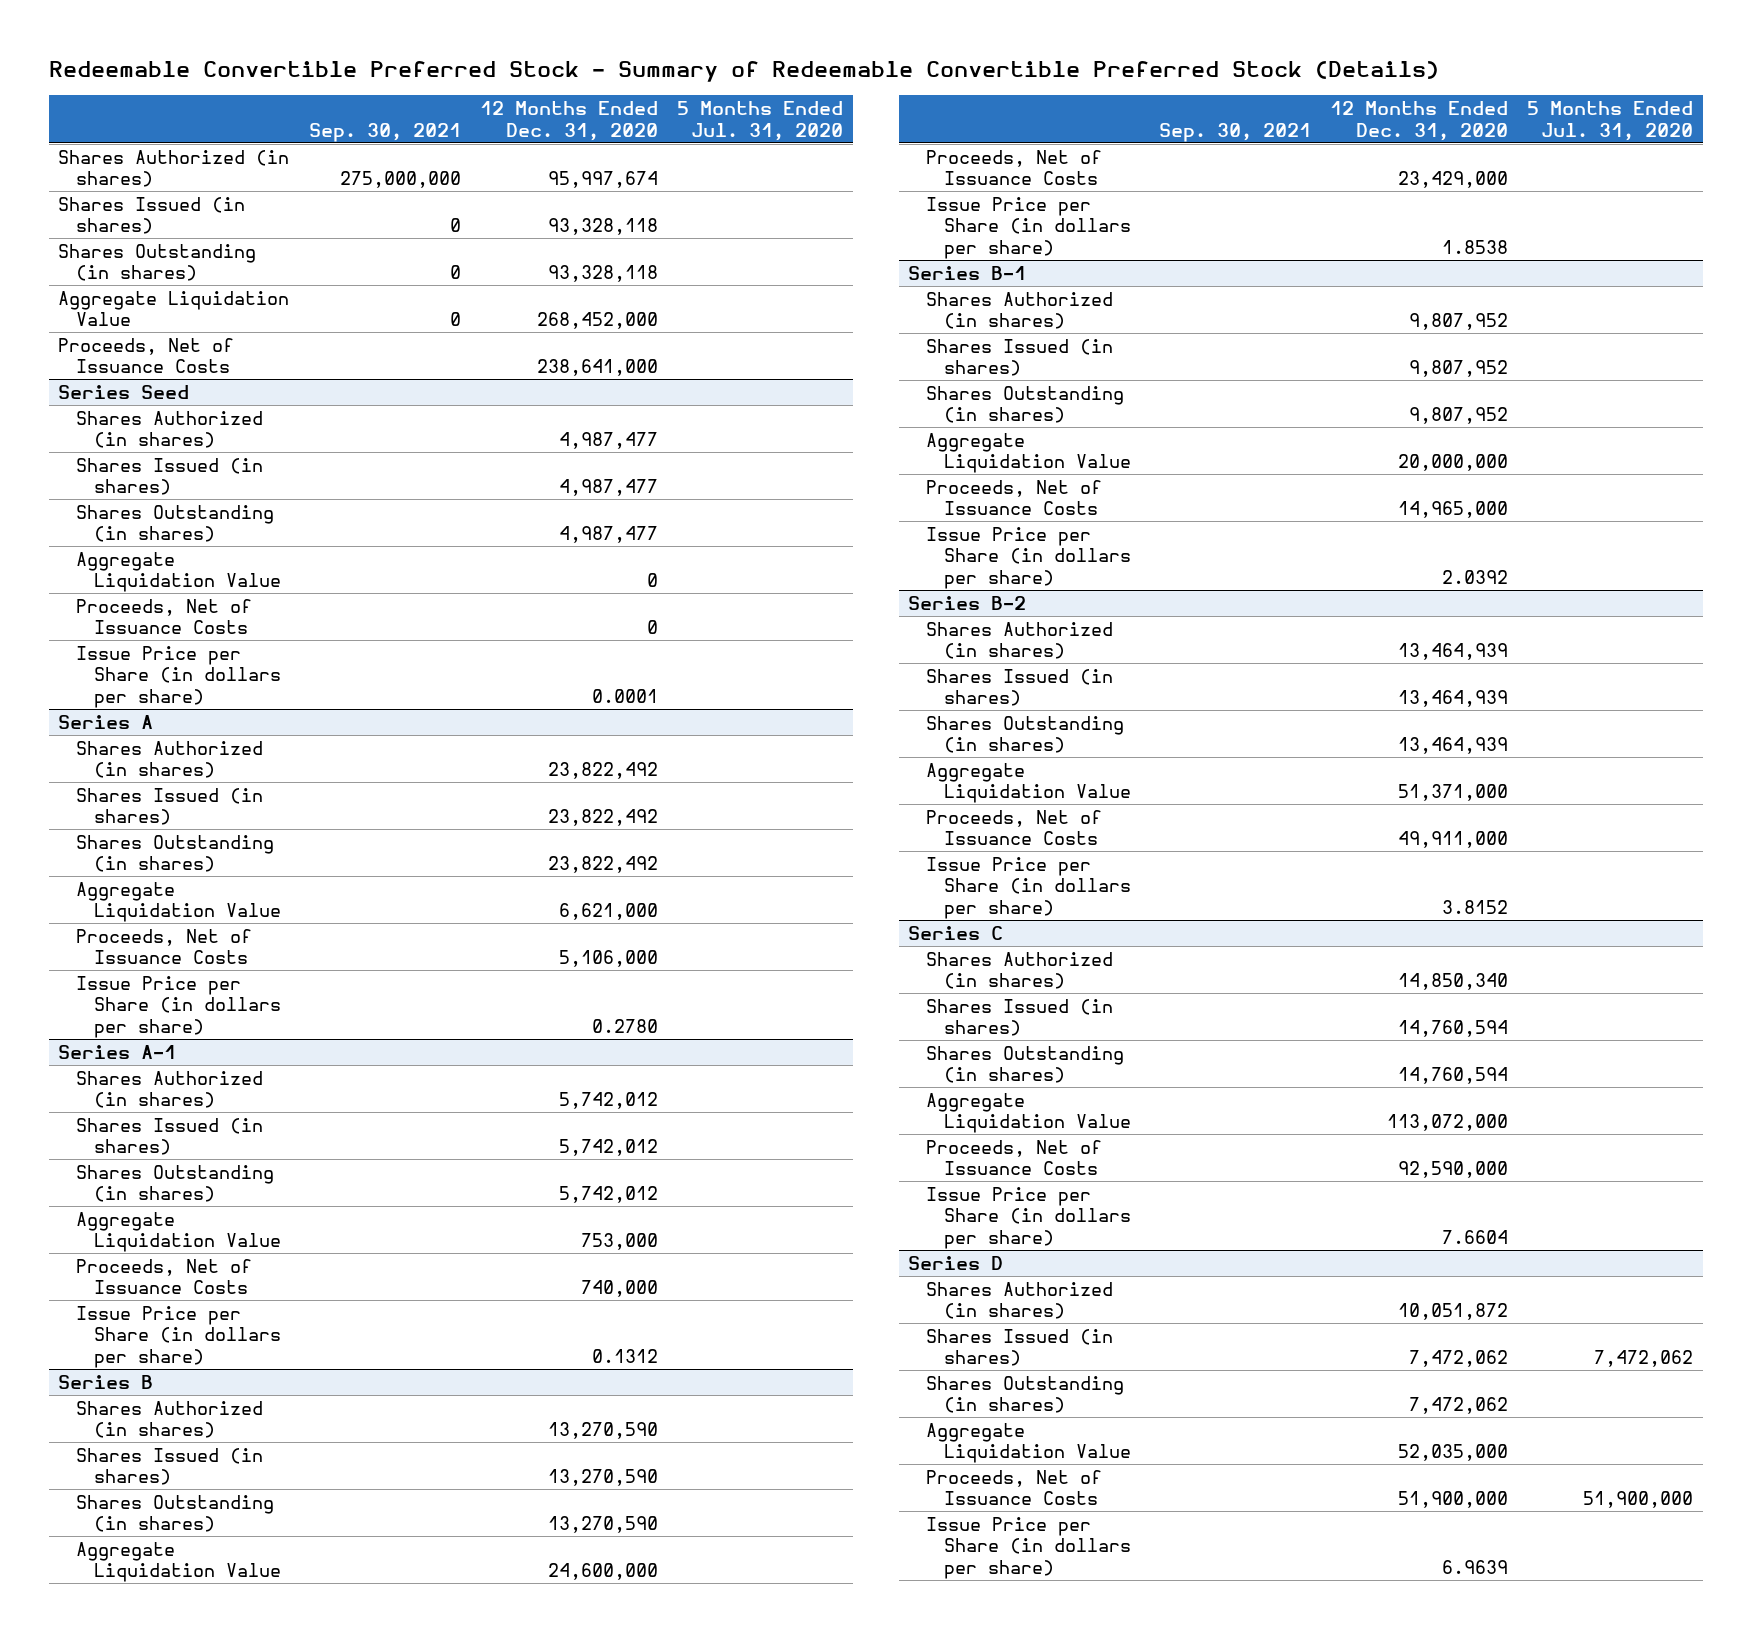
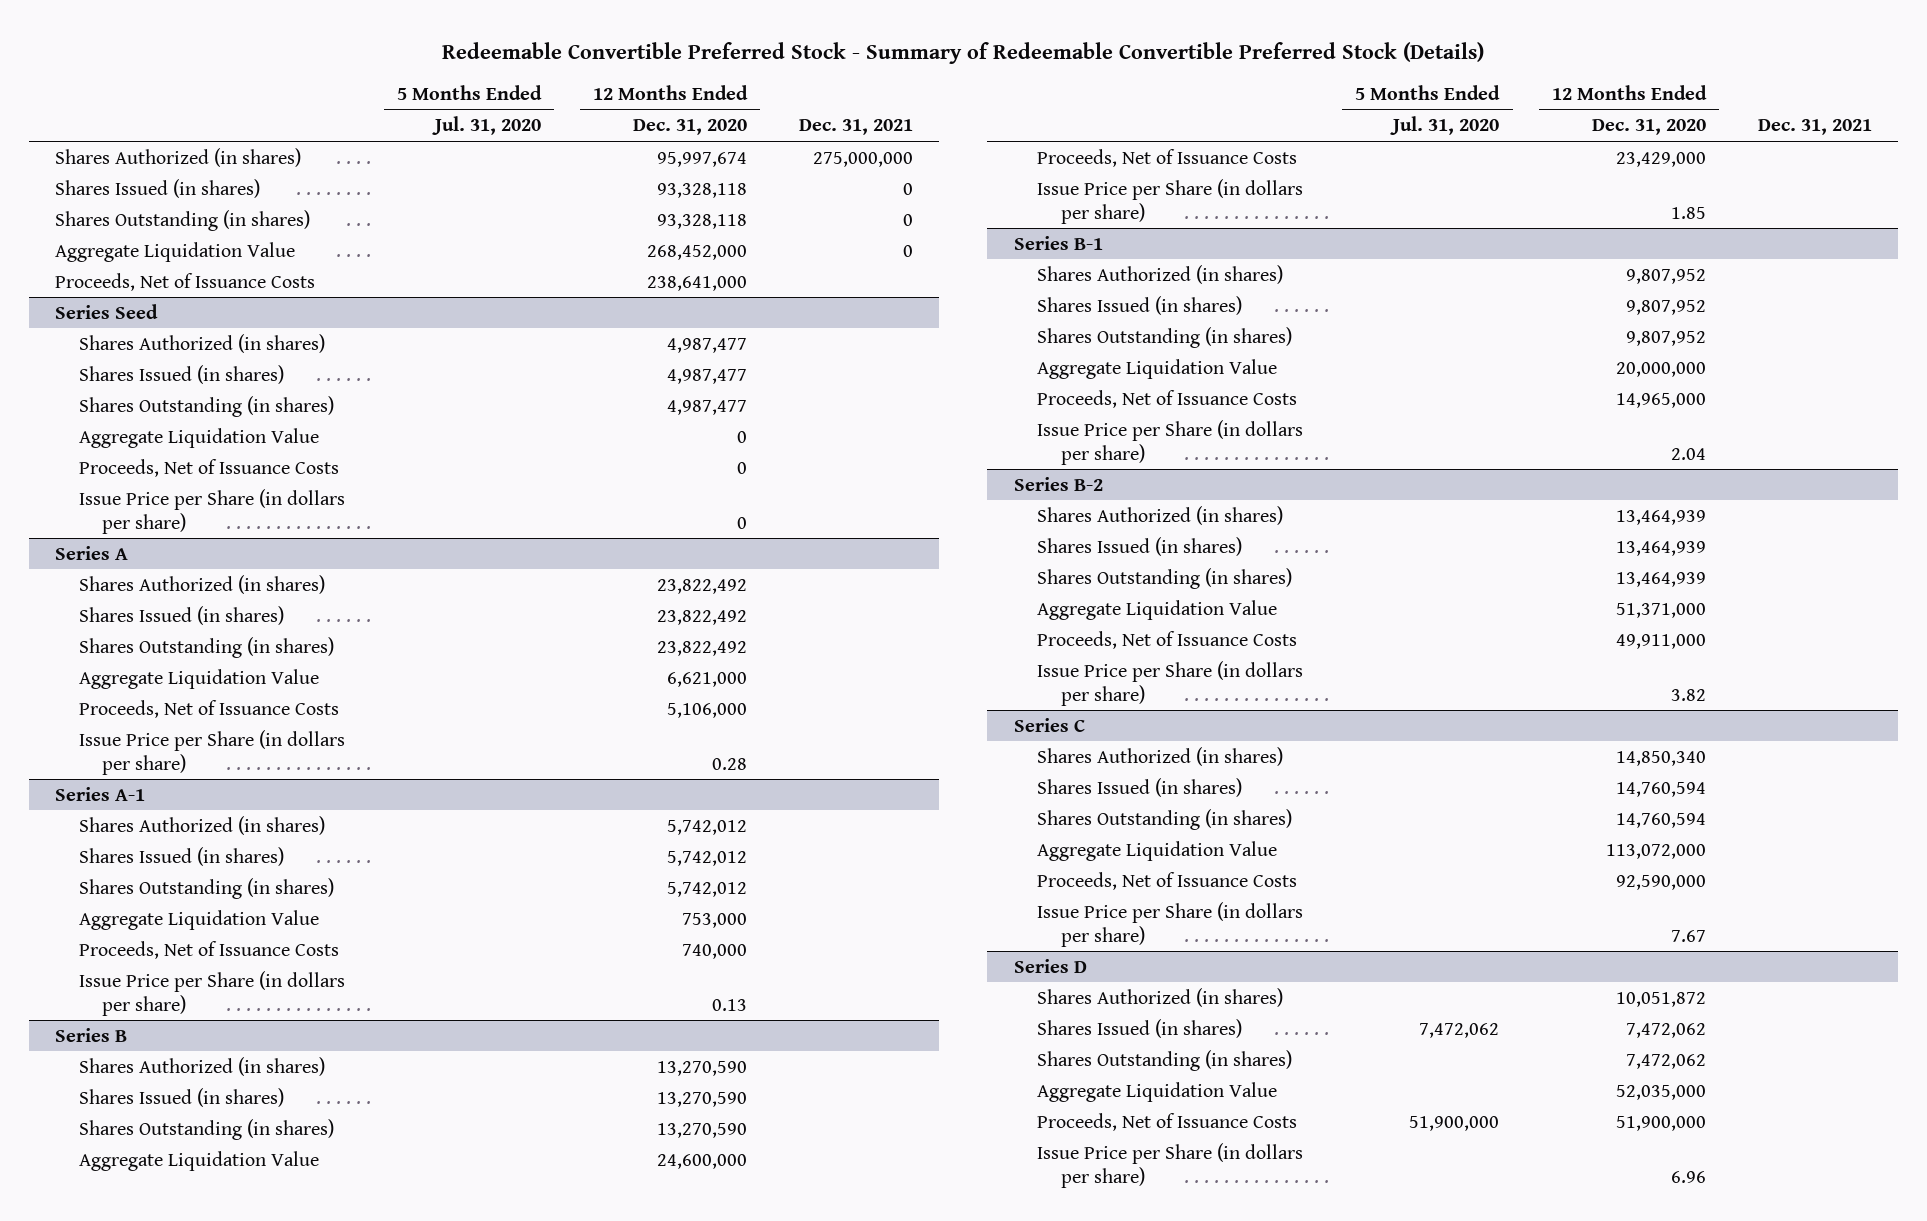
- | Sep. 30, 2021 | 12 Months Ended Dec. 31, 2020 | 5 Months Ended Jul. 31, 2020
+ | 5 Months Ended Jul. 31, 2020 | 12 Months Ended Dec. 31, 2020 | Dec. 31, 2021
@ Series Seed
- Issue Price per Share (in dollars per share) | | 0.0001 |
+ Issue Price per Share (in dollars per share) | | 0 |
@ Series A
- Issue Price per Share (in dollars per share) | | 0.2780 |
+ Issue Price per Share (in dollars per share) | | 0.28 |
@ Series A-1
- Issue Price per Share (in dollars per share) | | 0.1312 |
+ Issue Price per Share (in dollars per share) | | 0.13 |
@ Series B
- Issue Price per Share (in dollars per share) | | 1.8538 |
+ Issue Price per Share (in dollars per share) | | 1.85 |
@ Series B-1
- Issue Price per Share (in dollars per share) | | 2.0392 |
+ Issue Price per Share (in dollars per share) | | 2.04 |
@ Series B-2
- Issue Price per Share (in dollars per share) | | 3.8152 |
+ Issue Price per Share (in dollars per share) | | 3.82 |
@ Series C
- Issue Price per Share (in dollars per share) | | 7.6604 |
+ Issue Price per Share (in dollars per share) | | 7.67 |
@ Series D
- Issue Price per Share (in dollars per share) | | 6.9639 |
+ Issue Price per Share (in dollars per share) | | 6.96 |

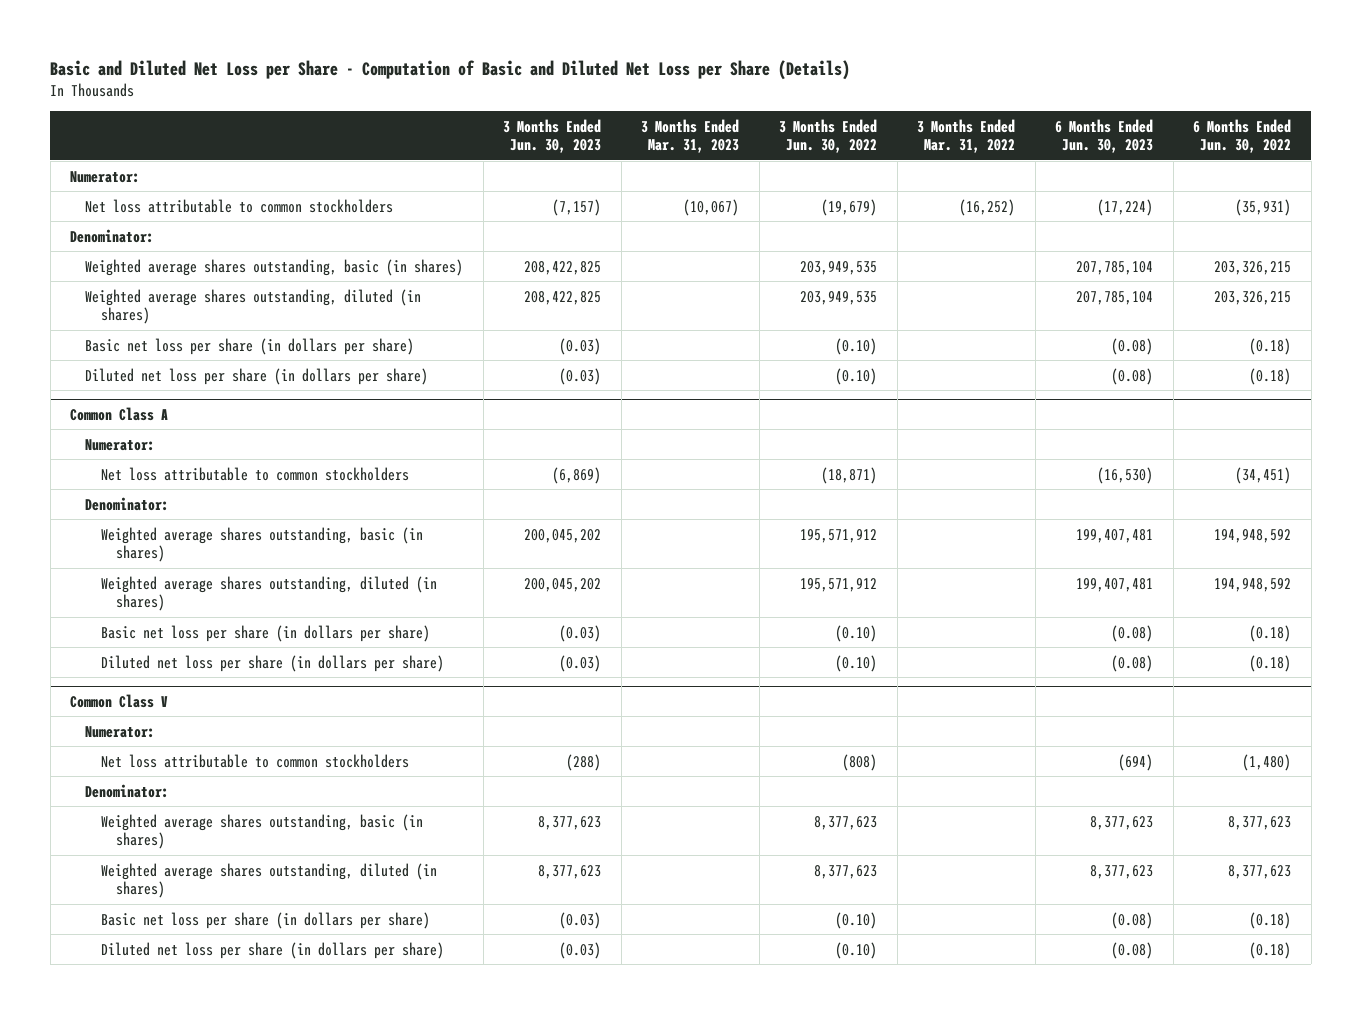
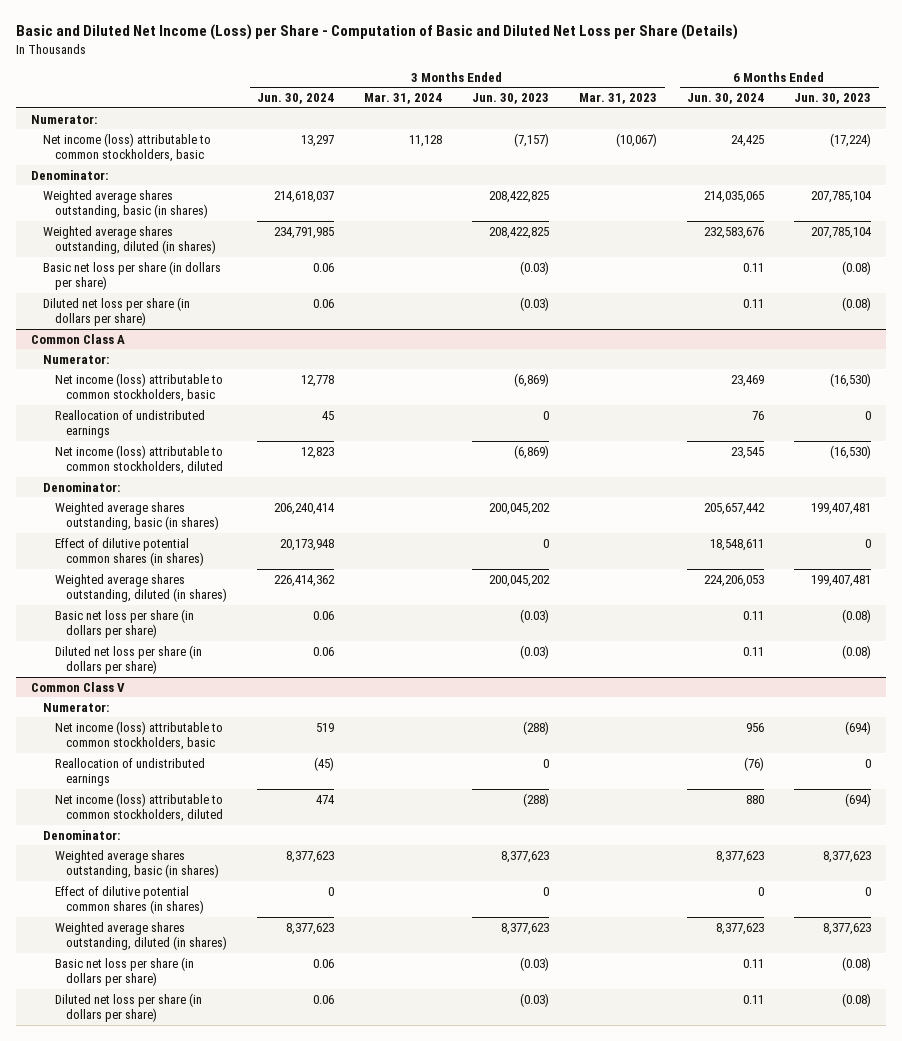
- Basic and Diluted Net Loss per Share - Computation of Basic and Diluted Net Loss per Share (Details)
+ Basic and Diluted Net Income (Loss) per Share - Computation of Basic and Diluted Net Loss per Share (Details)
- | 3 Months Ended Jun. 30, 2023 | 3 Months Ended Mar. 31, 2023 | 3 Months Ended Jun. 30, 2022 | 3 Months Ended Mar. 31, 2022 | 6 Months Ended Jun. 30, 2023 | 6 Months Ended Jun. 30, 2022
+ | 3 Months Ended Jun. 30, 2024 | 3 Months Ended Mar. 31, 2024 | 3 Months Ended Jun. 30, 2023 | 3 Months Ended Mar. 31, 2023 | 6 Months Ended Jun. 30, 2024 | 6 Months Ended Jun. 30, 2023
- Net loss attributable to common stockholders | (7,157) | (10,067) | (19,679) | (16,252) | (17,224) | (35,931)
+ Net income (loss) attributable to common stockholders, basic | 13,297 | 11,128 | (7,157) | (10,067) | 24,425 | (17,224)
@ Common Class A
- Net loss attributable to common stockholders | (6,869) | | (18,871) | | (16,530) | (34,451)
+ Net income (loss) attributable to common stockholders, basic | 12,778 | | (6,869) | | 23,469 | (16,530)
+ Reallocation of undistributed earnings | 45 | | 0 | | 76 | 0
+ Net income (loss) attributable to common stockholders, diluted | 12,823 | | (6,869) | | 23,545 | (16,530)
+ Effect of dilutive potential common shares (in shares) | 20,173,948 | | 0 | | 18,548,611 | 0
@ Common Class V
- Net loss attributable to common stockholders | (288) | | (808) | | (694) | (1,480)
+ Net income (loss) attributable to common stockholders, basic | 519 | | (288) | | 956 | (694)
+ Reallocation of undistributed earnings | (45) | | 0 | | (76) | 0
+ Net income (loss) attributable to common stockholders, diluted | 474 | | (288) | | 880 | (694)
+ Effect of dilutive potential common shares (in shares) | 0 | | 0 | | 0 | 0

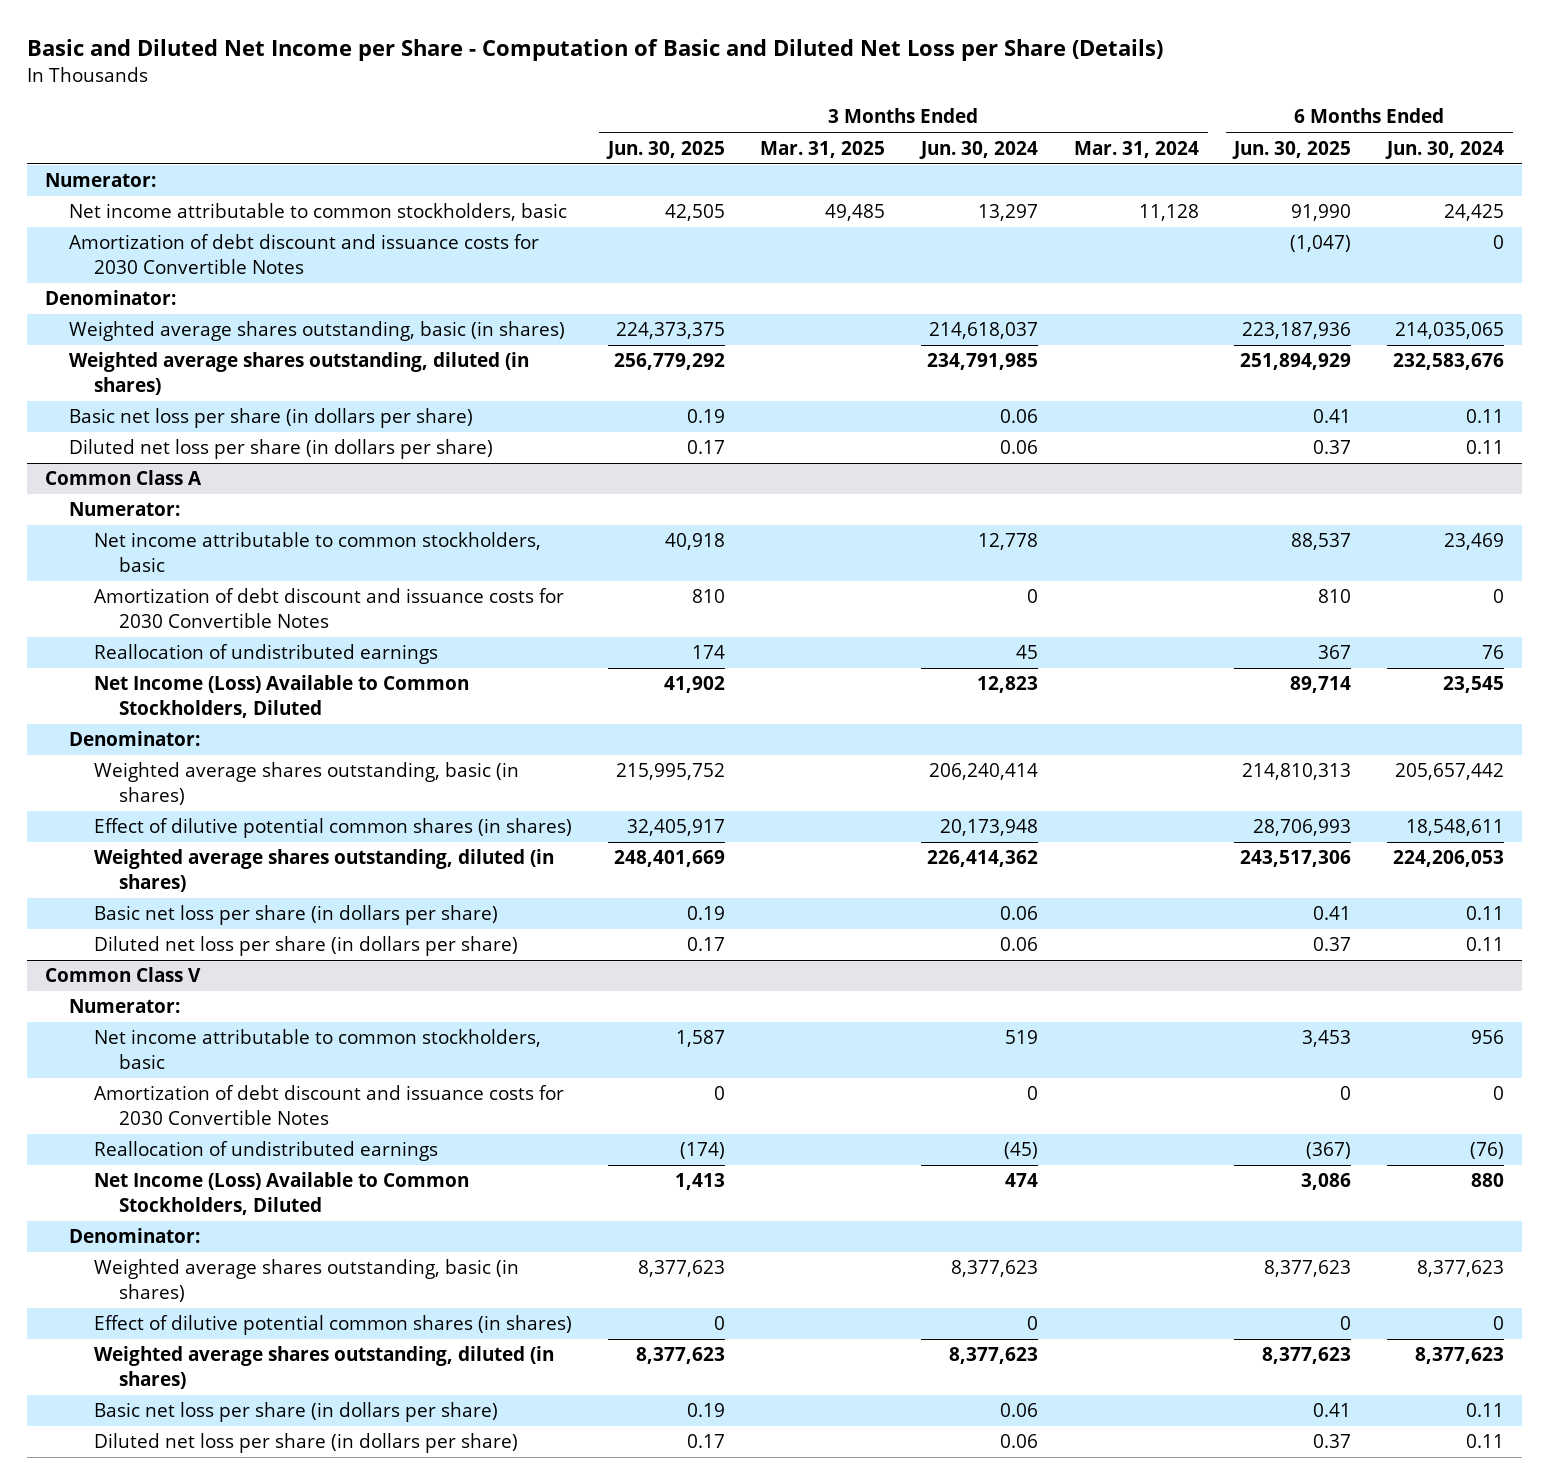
- Basic and Diluted Net Income (Loss) per Share - Computation of Basic and Diluted Net Loss per Share (Details)
+ Basic and Diluted Net Income per Share - Computation of Basic and Diluted Net Loss per Share (Details)
- | 3 Months Ended Jun. 30, 2024 | 3 Months Ended Mar. 31, 2024 | 3 Months Ended Jun. 30, 2023 | 3 Months Ended Mar. 31, 2023 | 6 Months Ended Jun. 30, 2024 | 6 Months Ended Jun. 30, 2023
+ | 3 Months Ended Jun. 30, 2025 | 3 Months Ended Mar. 31, 2025 | 3 Months Ended Jun. 30, 2024 | 3 Months Ended Mar. 31, 2024 | 6 Months Ended Jun. 30, 2025 | 6 Months Ended Jun. 30, 2024
- Net income (loss) attributable to common stockholders, basic | 13,297 | 11,128 | (7,157) | (10,067) | 24,425 | (17,224)
+ Net income attributable to common stockholders, basic | 42,505 | 49,485 | 13,297 | 11,128 | 91,990 | 24,425
+ Amortization of debt discount and issuance costs for 2030 Convertible Notes | | | | | (1,047) | 0
@ Common Class A
- Net income (loss) attributable to common stockholders, basic | 12,778 | | (6,869) | | 23,469 | (16,530)
+ Net income attributable to common stockholders, basic | 40,918 | | 12,778 | | 88,537 | 23,469
+ Amortization of debt discount and issuance costs for 2030 Convertible Notes | 810 | | 0 | | 810 | 0
- Net income (loss) attributable to common stockholders, diluted | 12,823 | | (6,869) | | 23,545 | (16,530)
+ Net Income (Loss) Available to Common Stockholders, Diluted | 41,902 | | 12,823 | | 89,714 | 23,545
@ Common Class V
- Net income (loss) attributable to common stockholders, basic | 519 | | (288) | | 956 | (694)
+ Net income attributable to common stockholders, basic | 1,587 | | 519 | | 3,453 | 956
+ Amortization of debt discount and issuance costs for 2030 Convertible Notes | 0 | | 0 | | 0 | 0
- Net income (loss) attributable to common stockholders, diluted | 474 | | (288) | | 880 | (694)
+ Net Income (Loss) Available to Common Stockholders, Diluted | 1,413 | | 474 | | 3,086 | 880

